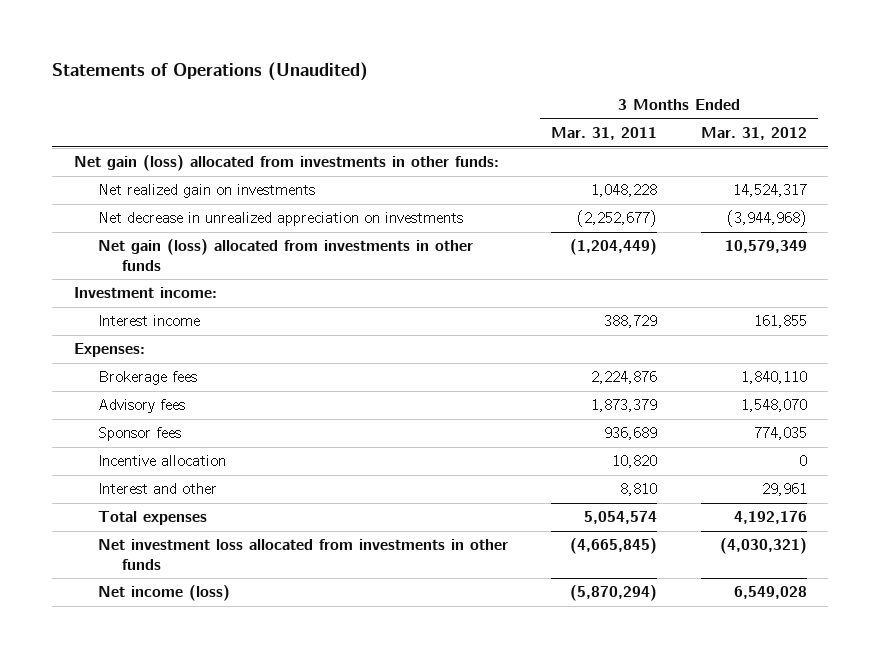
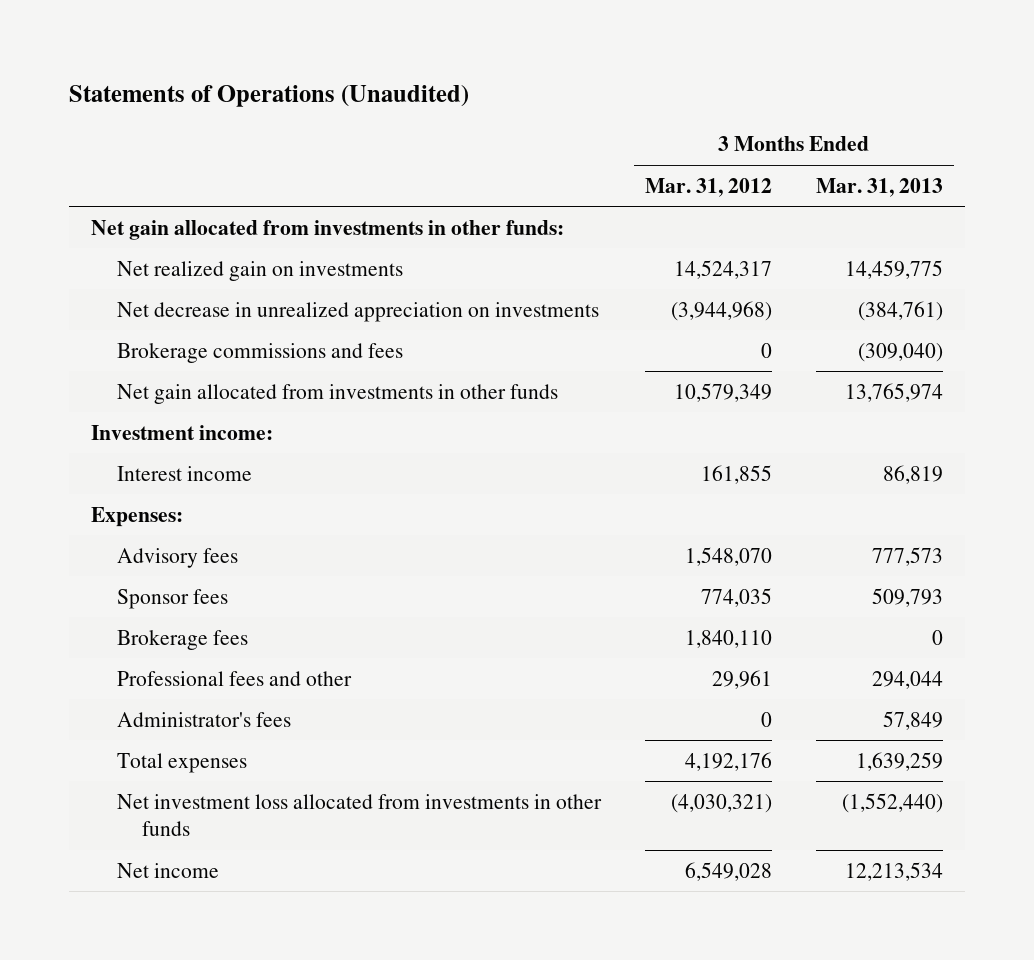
- | 3 Months Ended Mar. 31, 2011 | 3 Months Ended Mar. 31, 2012
+ | 3 Months Ended Mar. 31, 2012 | 3 Months Ended Mar. 31, 2013
- Net gain (loss) allocated from investments in other funds:
+ Net gain allocated from investments in other funds:
- Net gain (loss) allocated from investments in other funds | (1,204,449) | 10,579,349
+ Brokerage commissions and fees | 0 | (309,040)
+ Net gain allocated from investments in other funds | 10,579,349 | 13,765,974
- Incentive allocation | 10,820 | 0
- Interest and other | 8,810 | 29,961
moved down: Brokerage fees | 1,840,110 | 0
+ Professional fees and other | 29,961 | 294,044
+ Administrator's fees | 0 | 57,849
- Net income (loss) | (5,870,294) | 6,549,028
+ Net income | 6,549,028 | 12,213,534

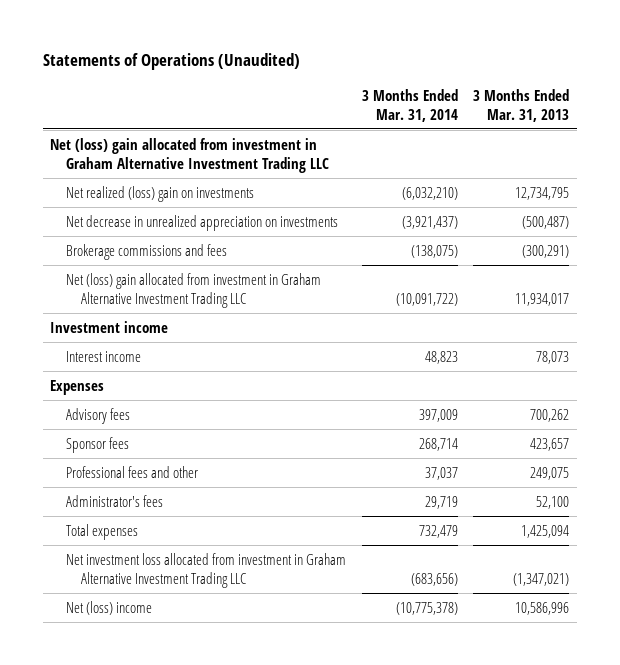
- | 3 Months Ended Mar. 31, 2012 | 3 Months Ended Mar. 31, 2013
+ | 3 Months Ended Mar. 31, 2014 | 3 Months Ended Mar. 31, 2013
- Net gain allocated from investments in other funds:
- Net realized gain on investments | 14,524,317 | 14,459,775
- Net decrease in unrealized appreciation on investments | (3,944,968) | (384,761)
- Brokerage commissions and fees | 0 | (309,040)
- Net gain allocated from investments in other funds | 10,579,349 | 13,765,974
- Investment income:
- Interest income | 161,855 | 86,819
- Expenses:
- Advisory fees | 1,548,070 | 777,573
- Sponsor fees | 774,035 | 509,793
- Brokerage fees | 1,840,110 | 0
- Professional fees and other | 29,961 | 294,044
- Administrator's fees | 0 | 57,849
- Total expenses | 4,192,176 | 1,639,259
- Net investment loss allocated from investments in other funds | (4,030,321) | (1,552,440)
- Net income | 6,549,028 | 12,213,534
+ Net (loss) gain allocated from investment in Graham Alternative Investment Trading LLC
+ Net realized (loss) gain on investments | (6,032,210) | 12,734,795
+ Net decrease in unrealized appreciation on investments | (3,921,437) | (500,487)
+ Brokerage commissions and fees | (138,075) | (300,291)
+ Net (loss) gain allocated from investment in Graham Alternative Investment Trading LLC | (10,091,722) | 11,934,017
+ Investment income
+ Interest income | 48,823 | 78,073
+ Expenses
+ Advisory fees | 397,009 | 700,262
+ Sponsor fees | 268,714 | 423,657
+ Professional fees and other | 37,037 | 249,075
+ Administrator's fees | 29,719 | 52,100
+ Total expenses | 732,479 | 1,425,094
+ Net investment loss allocated from investment in Graham Alternative Investment Trading LLC | (683,656) | (1,347,021)
+ Net (loss) income | (10,775,378) | 10,586,996

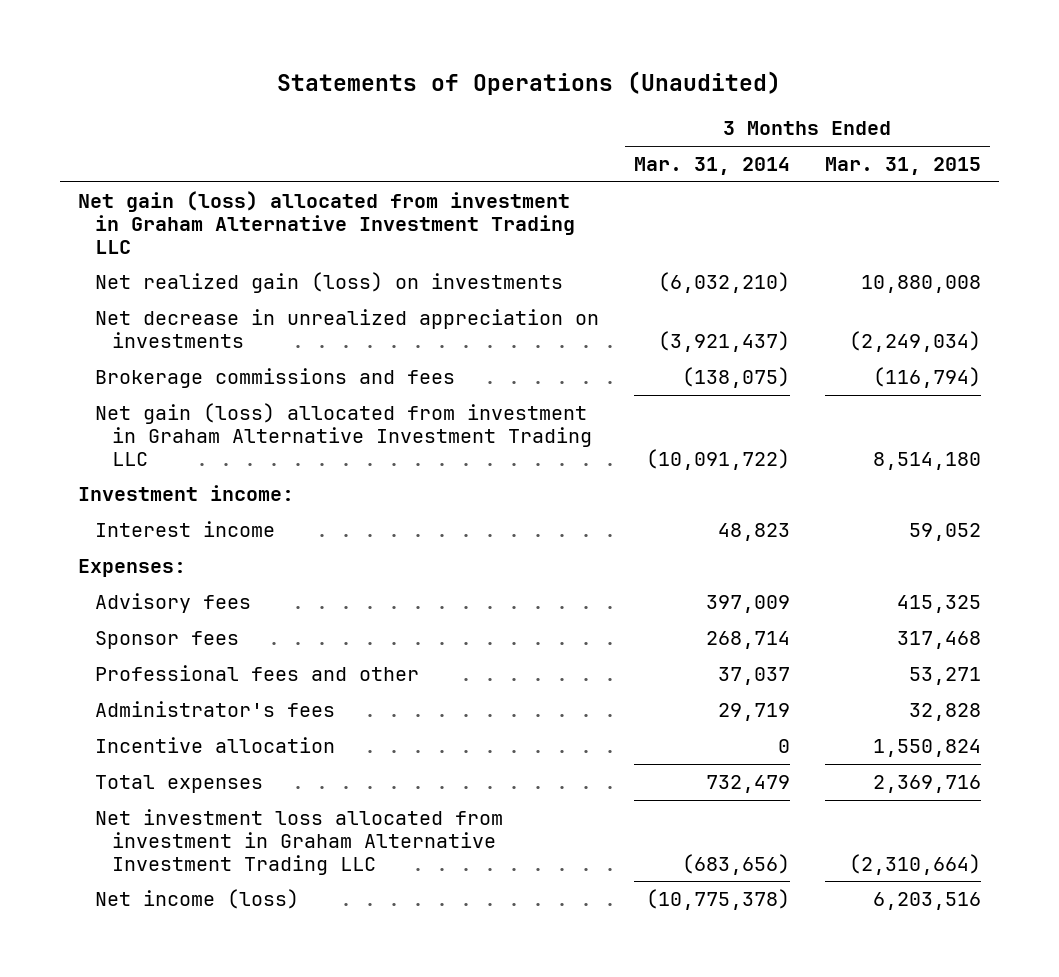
- | 3 Months Ended Mar. 31, 2014 | 3 Months Ended Mar. 31, 2013
+ | 3 Months Ended Mar. 31, 2014 | 3 Months Ended Mar. 31, 2015
- Net (loss) gain allocated from investment in Graham Alternative Investment Trading LLC
- Net realized (loss) gain on investments | (6,032,210) | 12,734,795
+ Net gain (loss) allocated from investment in Graham Alternative Investment Trading LLC
+ Net realized gain (loss) on investments | (6,032,210) | 10,880,008
- Net (loss) gain allocated from investment in Graham Alternative Investment Trading LLC | (10,091,722) | 11,934,017
- Investment income
+ Net gain (loss) allocated from investment in Graham Alternative Investment Trading LLC | (10,091,722) | 8,514,180
+ Investment income:
- Expenses
+ Expenses:
+ Incentive allocation | 0 | 1,550,824
- Net (loss) income | (10,775,378) | 10,586,996
+ Net income (loss) | (10,775,378) | 6,203,516

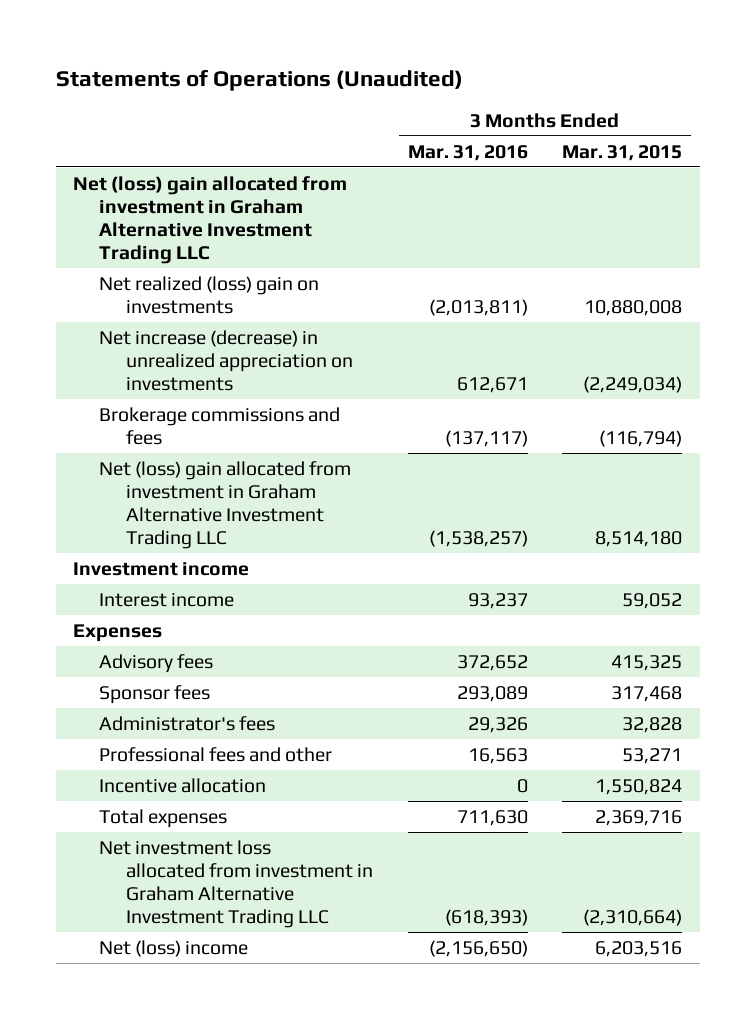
- | 3 Months Ended Mar. 31, 2014 | 3 Months Ended Mar. 31, 2015
+ | 3 Months Ended Mar. 31, 2016 | 3 Months Ended Mar. 31, 2015
- Net gain (loss) allocated from investment in Graham Alternative Investment Trading LLC
- Net realized gain (loss) on investments | (6,032,210) | 10,880,008
- Net decrease in unrealized appreciation on investments | (3,921,437) | (2,249,034)
+ Net (loss) gain allocated from investment in Graham Alternative Investment Trading LLC
+ Net realized (loss) gain on investments | (2,013,811) | 10,880,008
+ Net increase (decrease) in unrealized appreciation on investments | 612,671 | (2,249,034)
- Net gain (loss) allocated from investment in Graham Alternative Investment Trading LLC | (10,091,722) | 8,514,180
- Investment income:
+ Net (loss) gain allocated from investment in Graham Alternative Investment Trading LLC | (1,538,257) | 8,514,180
+ Investment income
- Expenses:
+ Expenses
moved down: Professional fees and other | 16,563 | 53,271
- Net income (loss) | (10,775,378) | 6,203,516
+ Net (loss) income | (2,156,650) | 6,203,516

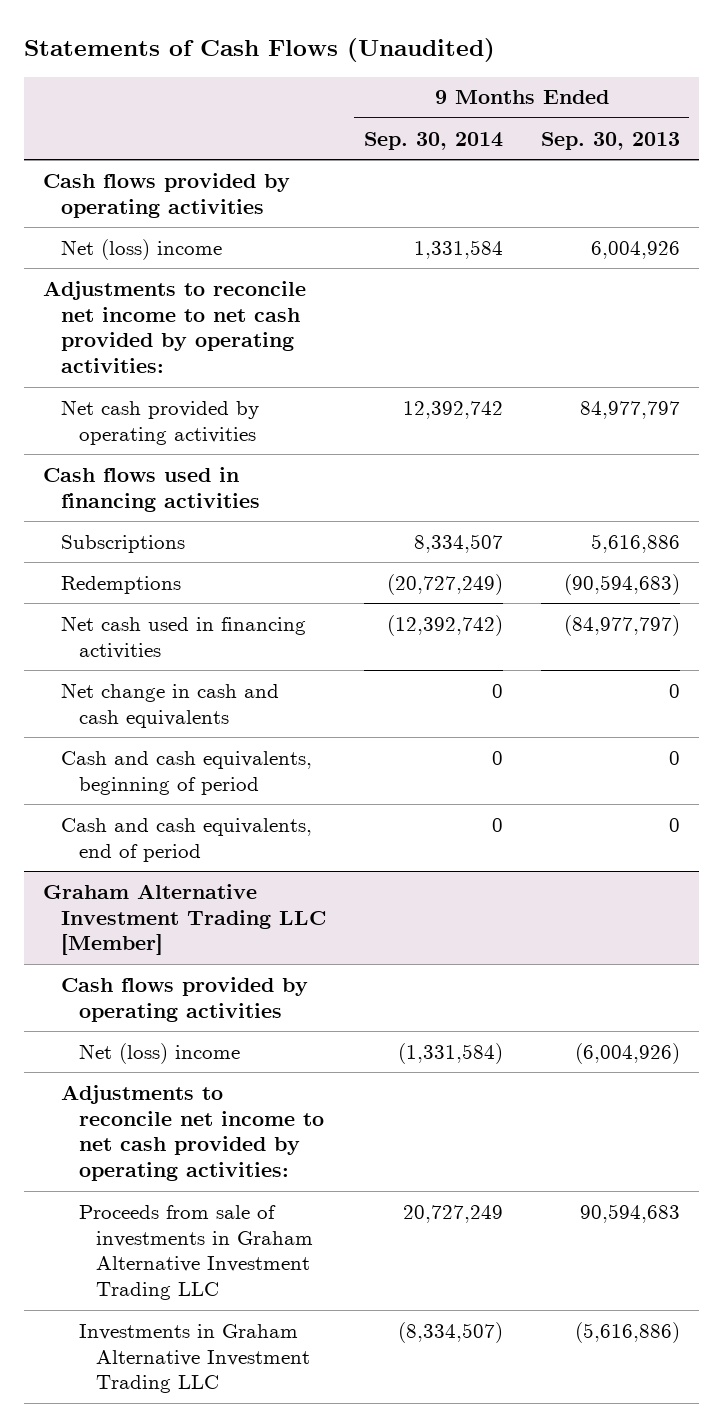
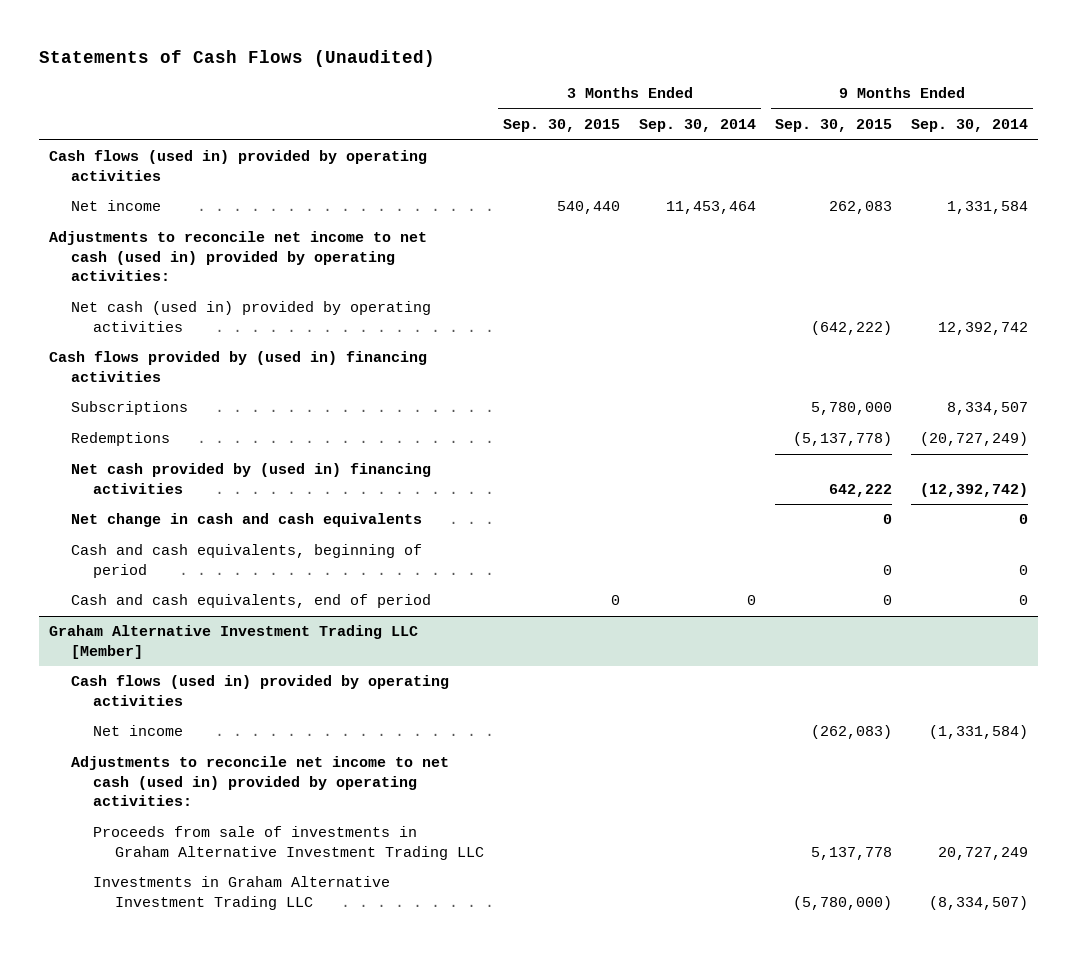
- | 9 Months Ended Sep. 30, 2014 | 9 Months Ended Sep. 30, 2013
+ | 3 Months Ended Sep. 30, 2015 | 3 Months Ended Sep. 30, 2014 | 9 Months Ended Sep. 30, 2015 | 9 Months Ended Sep. 30, 2014
- Cash flows provided by operating activities
- Net (loss) income | 1,331,584 | 6,004,926
- Adjustments to reconcile net income to net cash provided by operating activities:
- Net cash provided by operating activities | 12,392,742 | 84,977,797
- Cash flows used in financing activities
+ Cash flows (used in) provided by operating activities
+ Net income | 540,440 | 11,453,464 | 262,083 | 1,331,584
+ Adjustments to reconcile net income to net cash (used in) provided by operating activities:
+ Net cash (used in) provided by operating activities | | | (642,222) | 12,392,742
+ Cash flows provided by (used in) financing activities
- Net cash used in financing activities | (12,392,742) | (84,977,797)
+ Net cash provided by (used in) financing activities | | | 642,222 | (12,392,742)
@ Graham Alternative Investment Trading LLC [Member]
- Cash flows provided by operating activities
- Net (loss) income | (1,331,584) | (6,004,926)
- Adjustments to reconcile net income to net cash provided by operating activities:
+ Cash flows (used in) provided by operating activities
+ Net income | | | (262,083) | (1,331,584)
+ Adjustments to reconcile net income to net cash (used in) provided by operating activities:

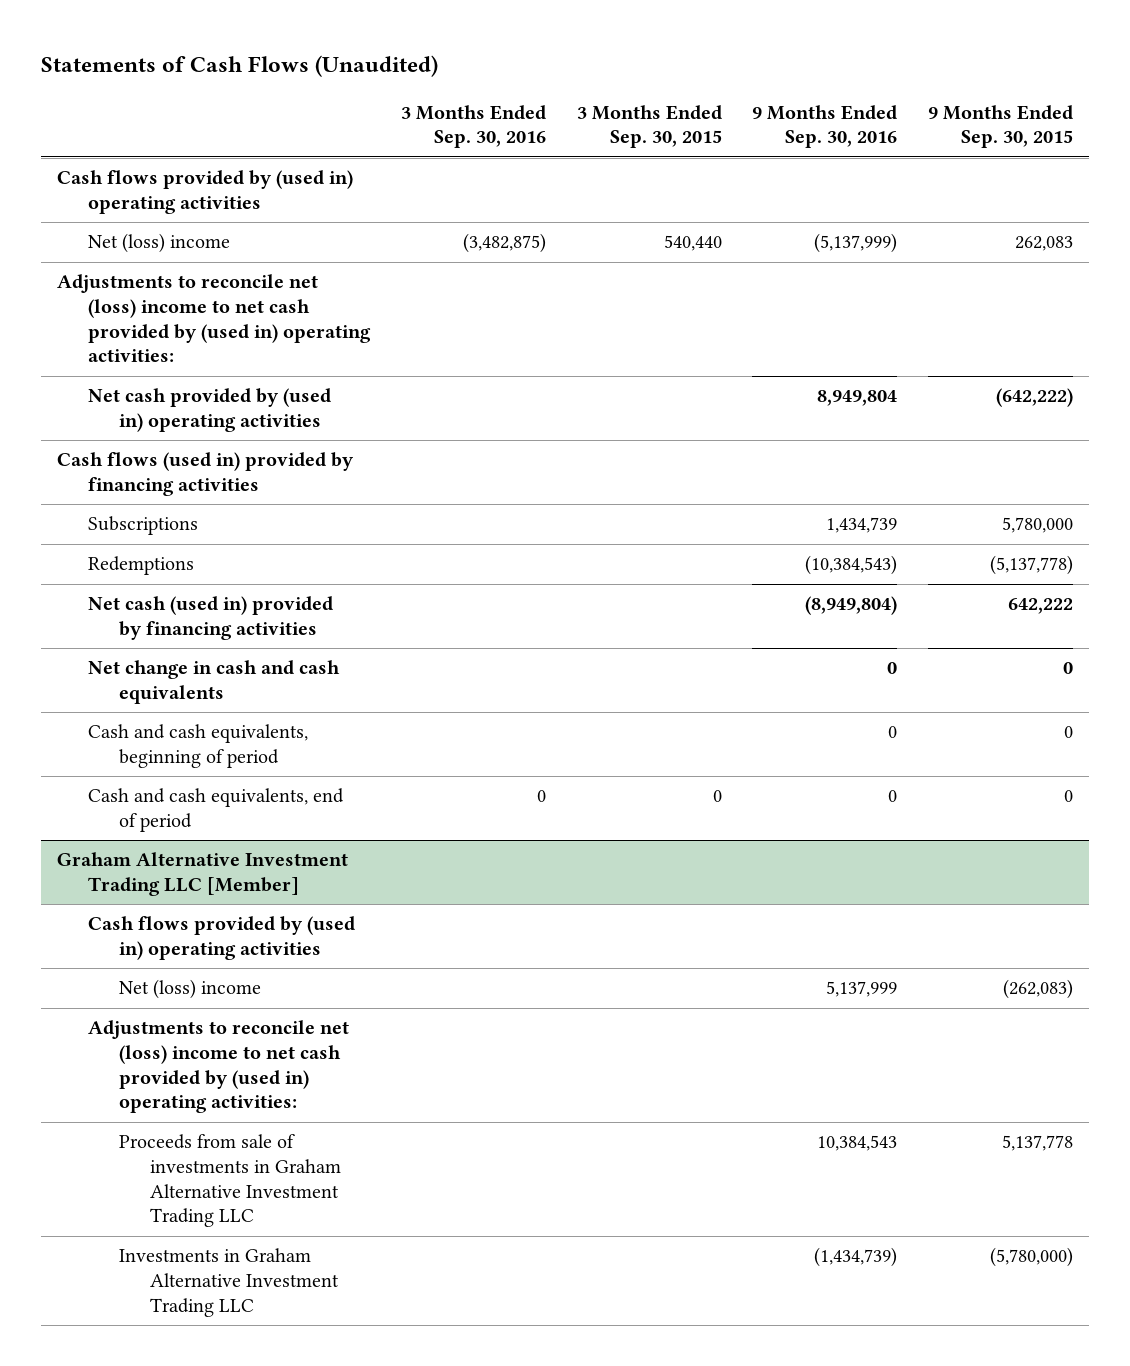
- | 3 Months Ended Sep. 30, 2015 | 3 Months Ended Sep. 30, 2014 | 9 Months Ended Sep. 30, 2015 | 9 Months Ended Sep. 30, 2014
+ | 3 Months Ended Sep. 30, 2016 | 3 Months Ended Sep. 30, 2015 | 9 Months Ended Sep. 30, 2016 | 9 Months Ended Sep. 30, 2015
- Cash flows (used in) provided by operating activities
- Net income | 540,440 | 11,453,464 | 262,083 | 1,331,584
- Adjustments to reconcile net income to net cash (used in) provided by operating activities:
- Net cash (used in) provided by operating activities | | | (642,222) | 12,392,742
- Cash flows provided by (used in) financing activities
+ Cash flows provided by (used in) operating activities
+ Net (loss) income | (3,482,875) | 540,440 | (5,137,999) | 262,083
+ Adjustments to reconcile net (loss) income to net cash provided by (used in) operating activities:
+ Net cash provided by (used in) operating activities | | | 8,949,804 | (642,222)
+ Cash flows (used in) provided by financing activities
- Net cash provided by (used in) financing activities | | | 642,222 | (12,392,742)
+ Net cash (used in) provided by financing activities | | | (8,949,804) | 642,222
@ Graham Alternative Investment Trading LLC [Member]
- Cash flows (used in) provided by operating activities
- Net income | | | (262,083) | (1,331,584)
- Adjustments to reconcile net income to net cash (used in) provided by operating activities:
+ Cash flows provided by (used in) operating activities
+ Net (loss) income | | | 5,137,999 | (262,083)
+ Adjustments to reconcile net (loss) income to net cash provided by (used in) operating activities:

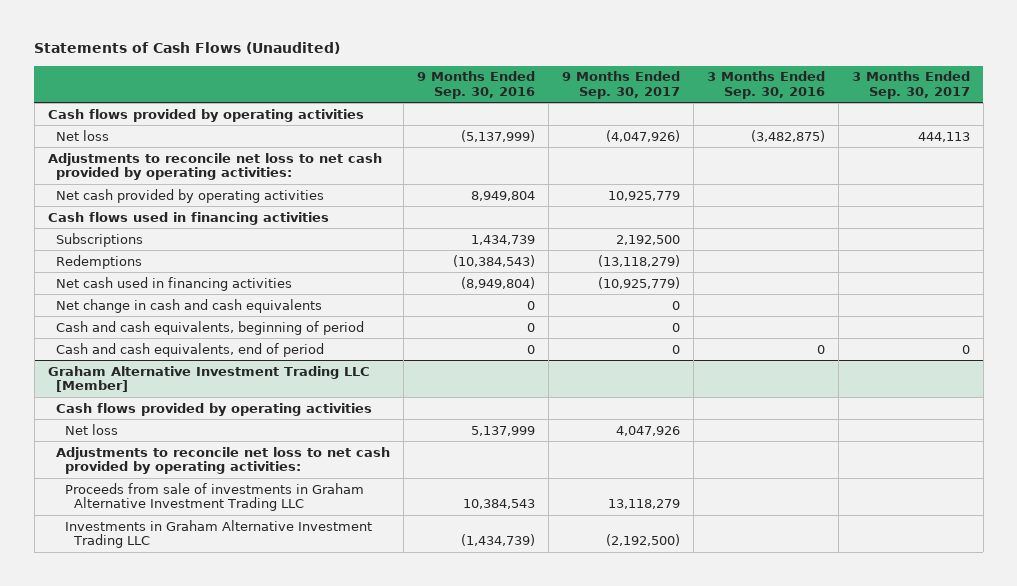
- | 3 Months Ended Sep. 30, 2016 | 3 Months Ended Sep. 30, 2015 | 9 Months Ended Sep. 30, 2016 | 9 Months Ended Sep. 30, 2015
+ | 9 Months Ended Sep. 30, 2016 | 9 Months Ended Sep. 30, 2017 | 3 Months Ended Sep. 30, 2016 | 3 Months Ended Sep. 30, 2017
- Cash flows provided by (used in) operating activities
- Net (loss) income | (3,482,875) | 540,440 | (5,137,999) | 262,083
- Adjustments to reconcile net (loss) income to net cash provided by (used in) operating activities:
- Net cash provided by (used in) operating activities | | | 8,949,804 | (642,222)
- Cash flows (used in) provided by financing activities
+ Cash flows provided by operating activities
+ Net loss | (5,137,999) | (4,047,926) | (3,482,875) | 444,113
+ Adjustments to reconcile net loss to net cash provided by operating activities:
+ Net cash provided by operating activities | 8,949,804 | 10,925,779 | |
+ Cash flows used in financing activities
- Net cash (used in) provided by financing activities | | | (8,949,804) | 642,222
+ Net cash used in financing activities | (8,949,804) | (10,925,779) | |
@ Graham Alternative Investment Trading LLC [Member]
- Cash flows provided by (used in) operating activities
- Net (loss) income | | | 5,137,999 | (262,083)
- Adjustments to reconcile net (loss) income to net cash provided by (used in) operating activities:
+ Cash flows provided by operating activities
+ Net loss | 5,137,999 | 4,047,926 | |
+ Adjustments to reconcile net loss to net cash provided by operating activities:

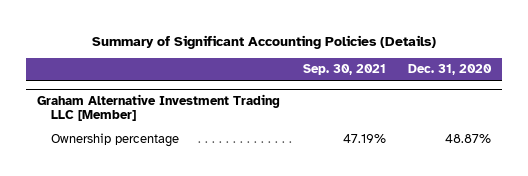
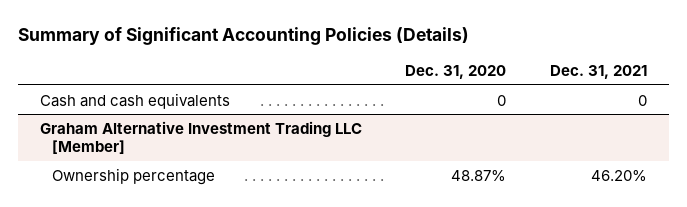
- | Sep. 30, 2021 | Dec. 31, 2020
+ | Dec. 31, 2020 | Dec. 31, 2021
+ Cash and cash equivalents | 0 | 0

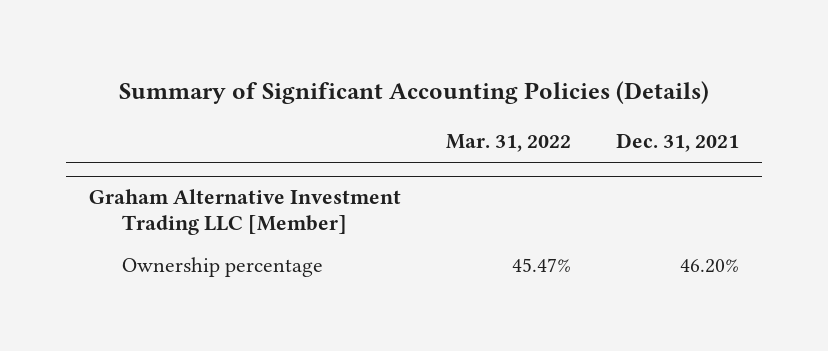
- | Dec. 31, 2020 | Dec. 31, 2021
+ | Mar. 31, 2022 | Dec. 31, 2021
- Cash and cash equivalents | 0 | 0

